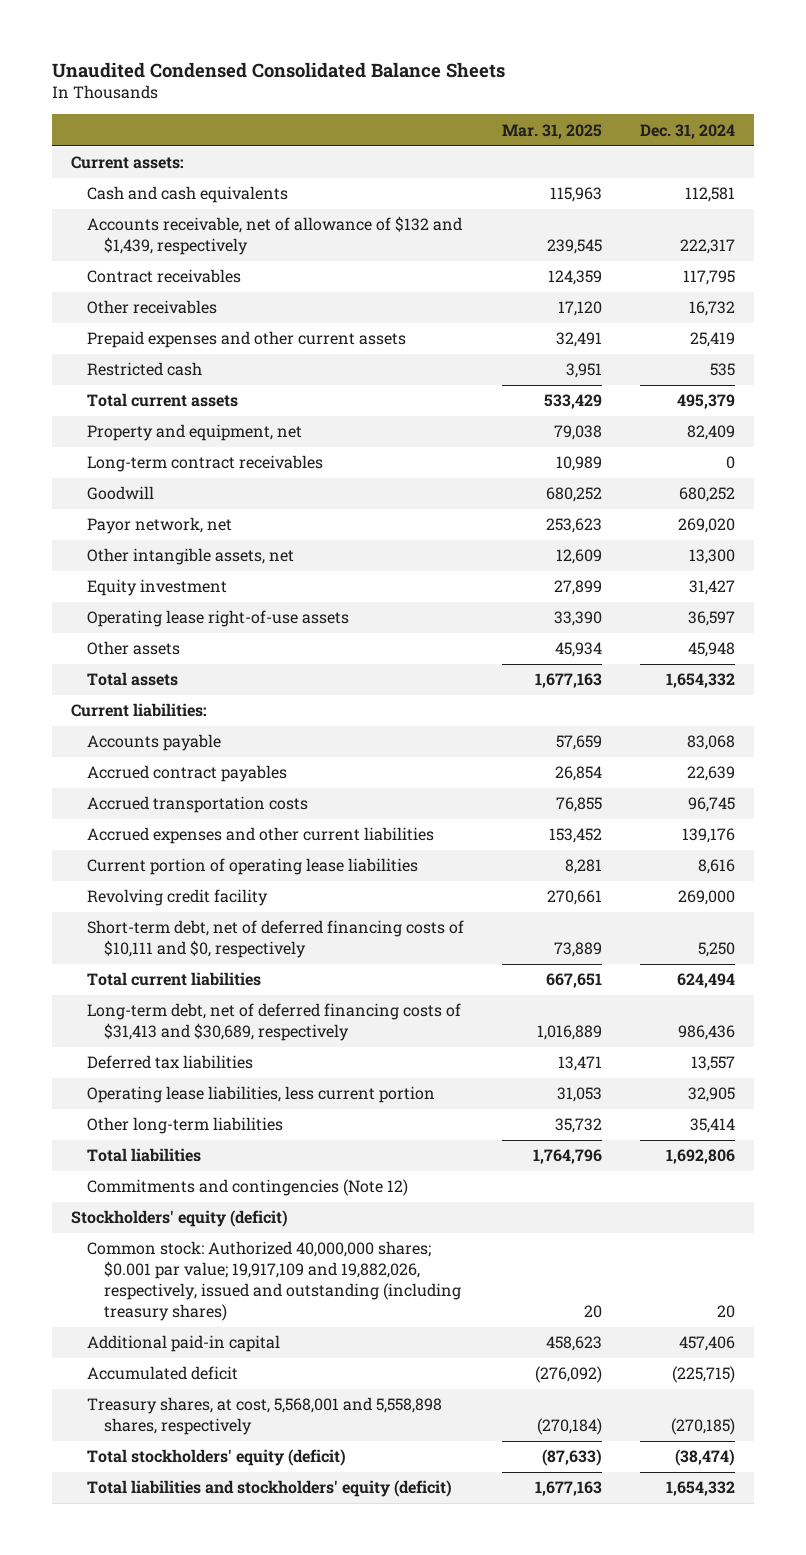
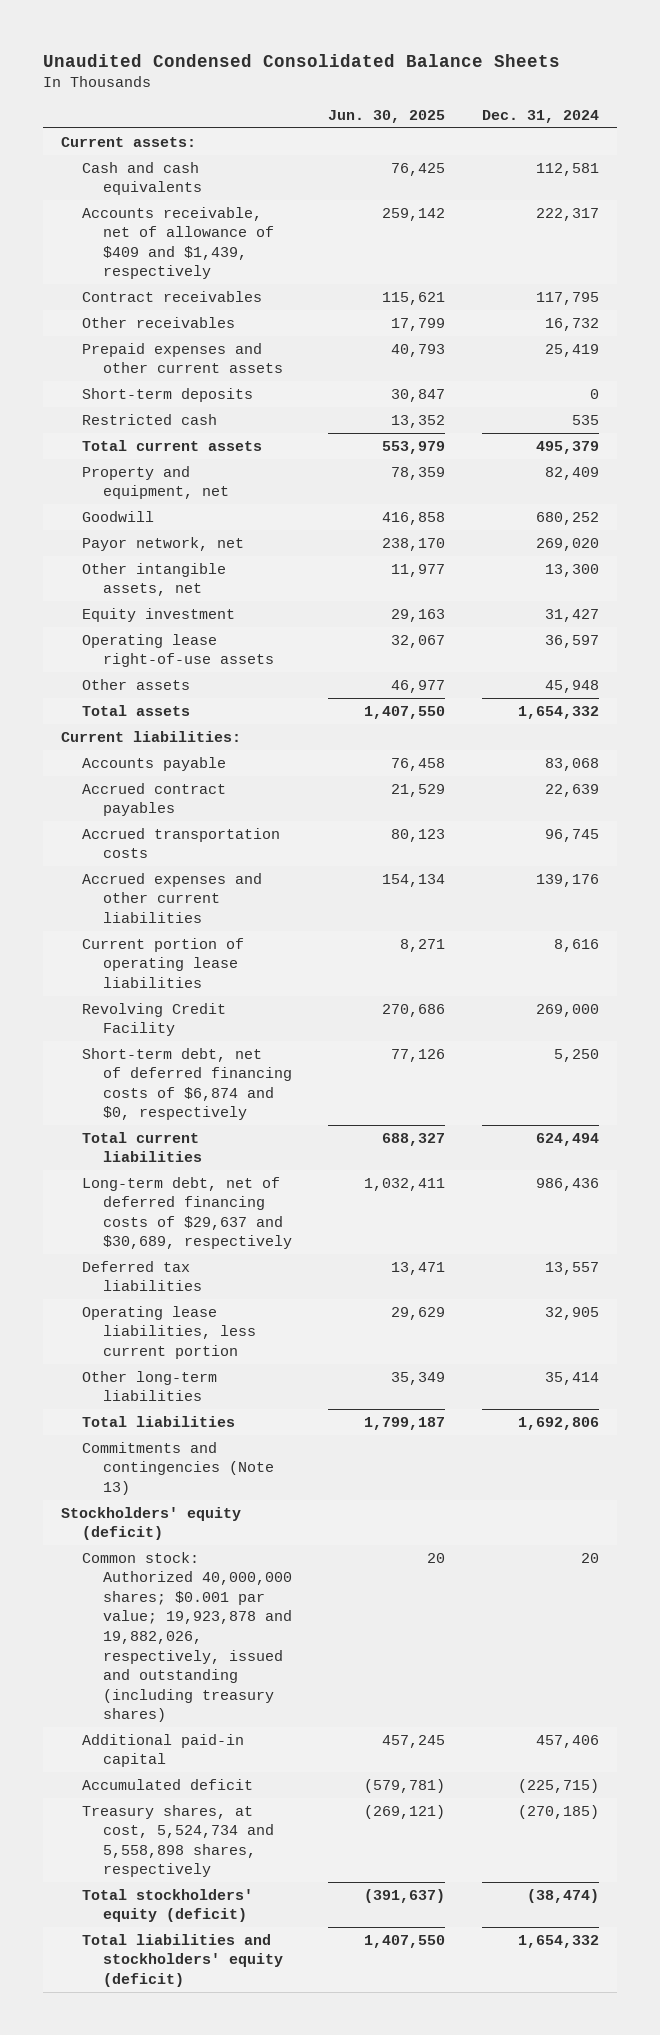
- | Mar. 31, 2025 | Dec. 31, 2024
+ | Jun. 30, 2025 | Dec. 31, 2024
- Accounts receivable, net of allowance of $132 and $1,439, respectively | 239,545 | 222,317
+ Accounts receivable, net of allowance of $409 and $1,439, respectively | 259,142 | 222,317
+ Short-term deposits | 30,847 | 0
- Long-term contract receivables | 10,989 | 0
- Revolving credit facility | 270,661 | 269,000
- Short-term debt, net of deferred financing costs of $10,111 and $0, respectively | 73,889 | 5,250
+ Revolving Credit Facility | 270,686 | 269,000
+ Short-term debt, net of deferred financing costs of $6,874 and $0, respectively | 77,126 | 5,250
- Long-term debt, net of deferred financing costs of $31,413 and $30,689, respectively | 1,016,889 | 986,436
+ Long-term debt, net of deferred financing costs of $29,637 and $30,689, respectively | 1,032,411 | 986,436
- Commitments and contingencies (Note 12)
+ Commitments and contingencies (Note 13)
- Common stock: Authorized 40,000,000 shares; $0.001 par value; 19,917,109 and 19,882,026, respectively, issued and outstanding (including treasury shares) | 20 | 20
+ Common stock: Authorized 40,000,000 shares; $0.001 par value; 19,923,878 and 19,882,026, respectively, issued and outstanding (including treasury shares) | 20 | 20
- Treasury shares, at cost, 5,568,001 and 5,558,898 shares, respectively | (270,184) | (270,185)
+ Treasury shares, at cost, 5,524,734 and 5,558,898 shares, respectively | (269,121) | (270,185)

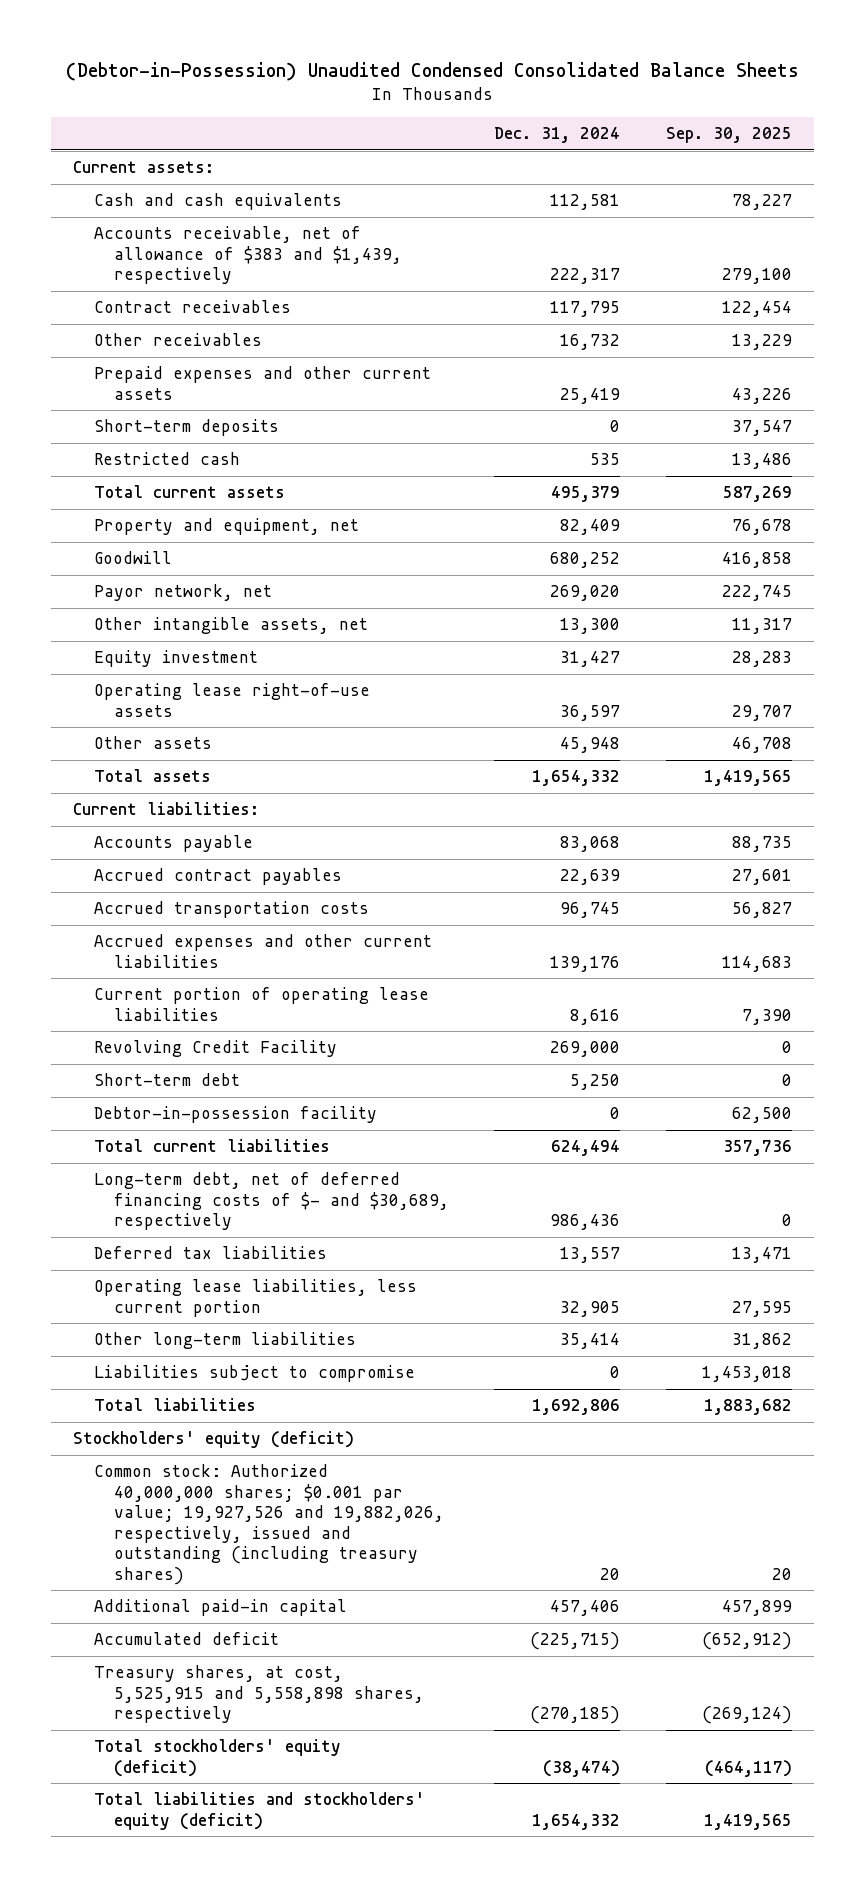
- Unaudited Condensed Consolidated Balance Sheets
+ (Debtor-in-Possession) Unaudited Condensed Consolidated Balance Sheets
- | Jun. 30, 2025 | Dec. 31, 2024
+ | Dec. 31, 2024 | Sep. 30, 2025
- Accounts receivable, net of allowance of $409 and $1,439, respectively | 259,142 | 222,317
+ Accounts receivable, net of allowance of $383 and $1,439, respectively | 222,317 | 279,100
- Short-term debt, net of deferred financing costs of $6,874 and $0, respectively | 77,126 | 5,250
+ Short-term debt | 5,250 | 0
+ Debtor-in-possession facility | 0 | 62,500
- Long-term debt, net of deferred financing costs of $29,637 and $30,689, respectively | 1,032,411 | 986,436
+ Long-term debt, net of deferred financing costs of $- and $30,689, respectively | 986,436 | 0
+ Liabilities subject to compromise | 0 | 1,453,018
- Commitments and contingencies (Note 13)
- Common stock: Authorized 40,000,000 shares; $0.001 par value; 19,923,878 and 19,882,026, respectively, issued and outstanding (including treasury shares) | 20 | 20
+ Common stock: Authorized 40,000,000 shares; $0.001 par value; 19,927,526 and 19,882,026, respectively, issued and outstanding (including treasury shares) | 20 | 20
- Treasury shares, at cost, 5,524,734 and 5,558,898 shares, respectively | (269,121) | (270,185)
+ Treasury shares, at cost, 5,525,915 and 5,558,898 shares, respectively | (270,185) | (269,124)

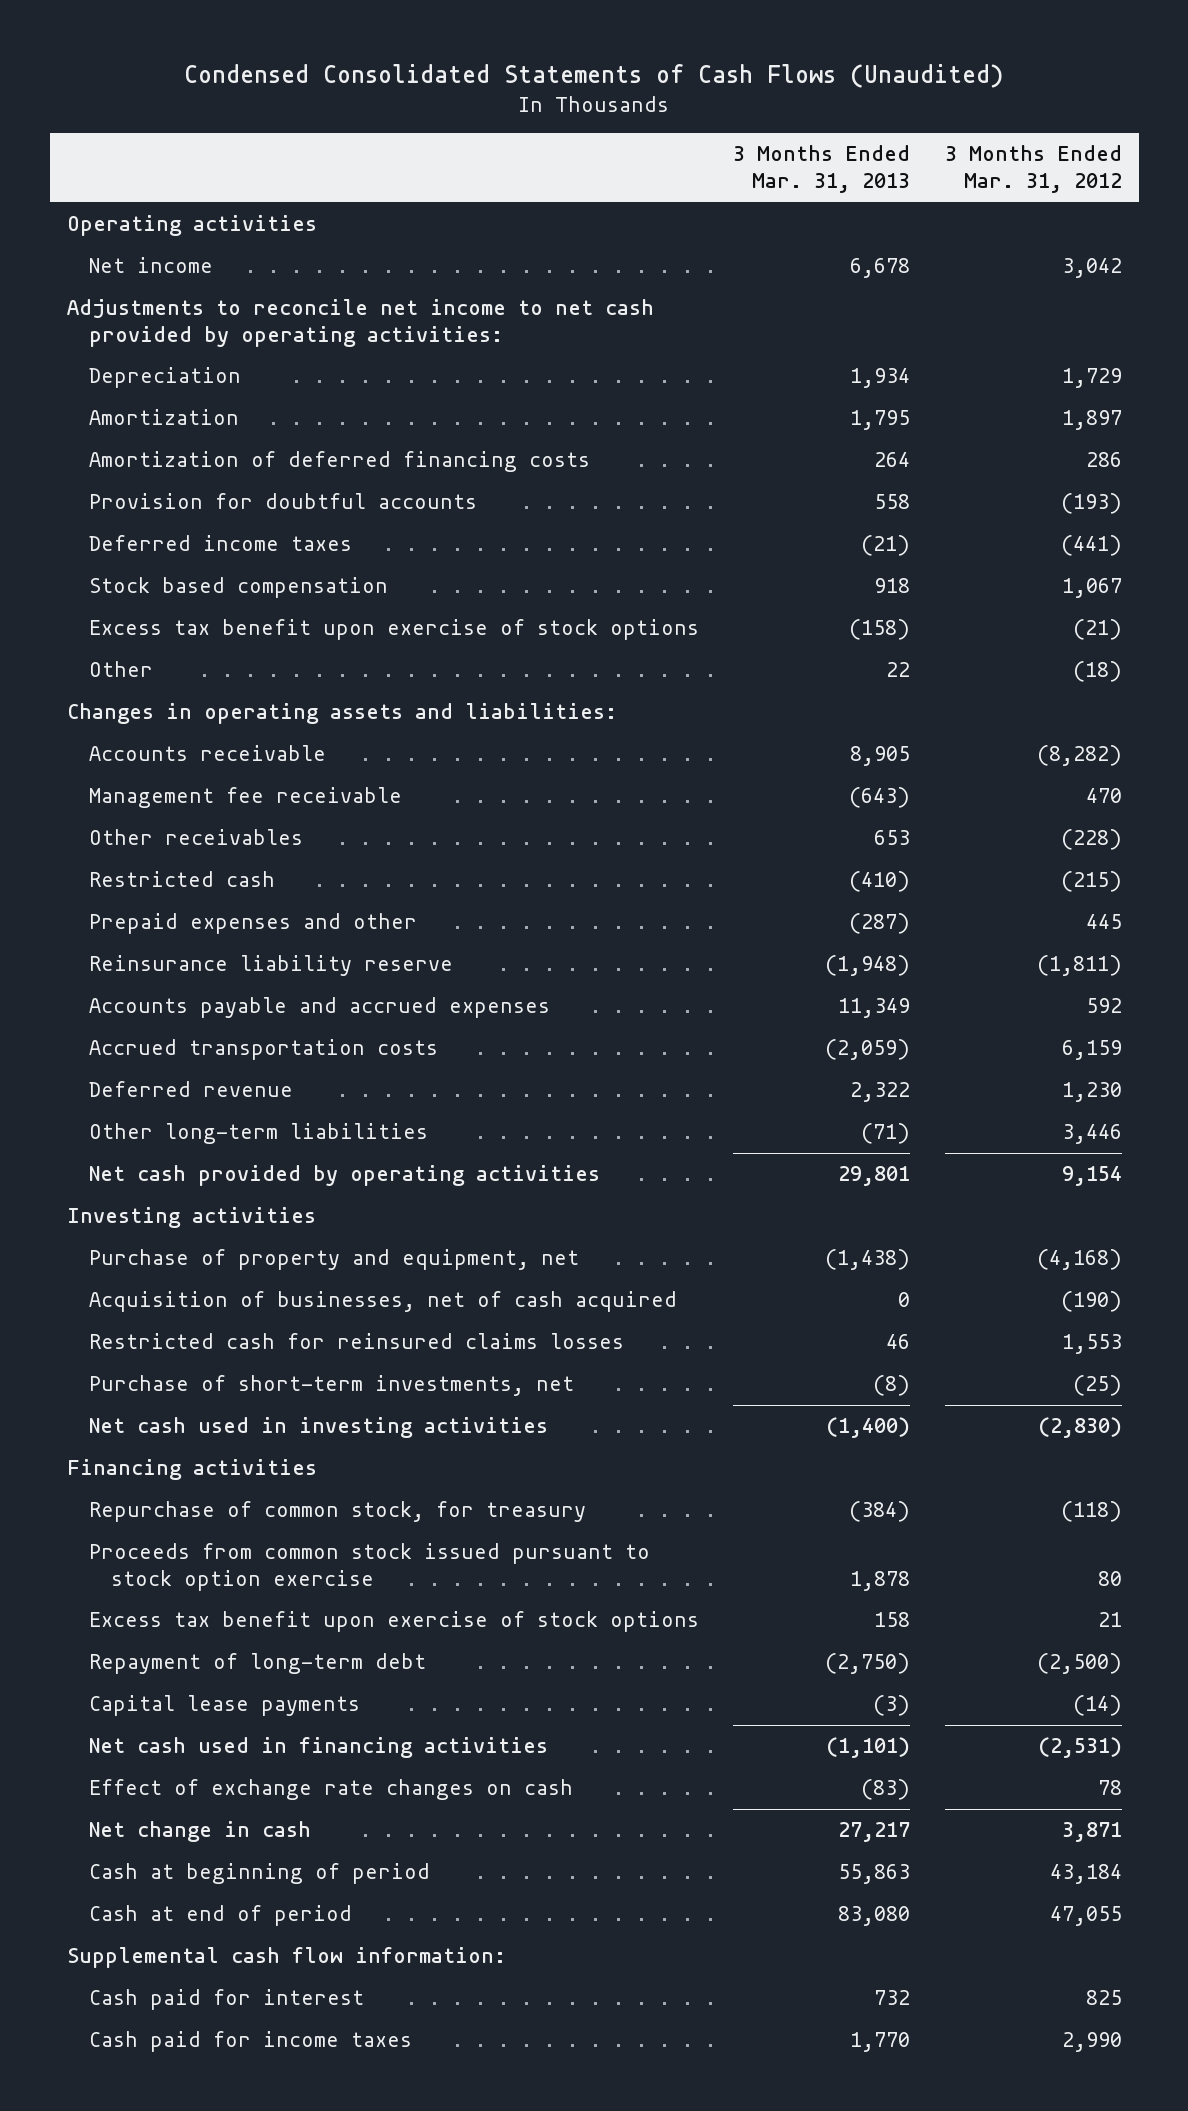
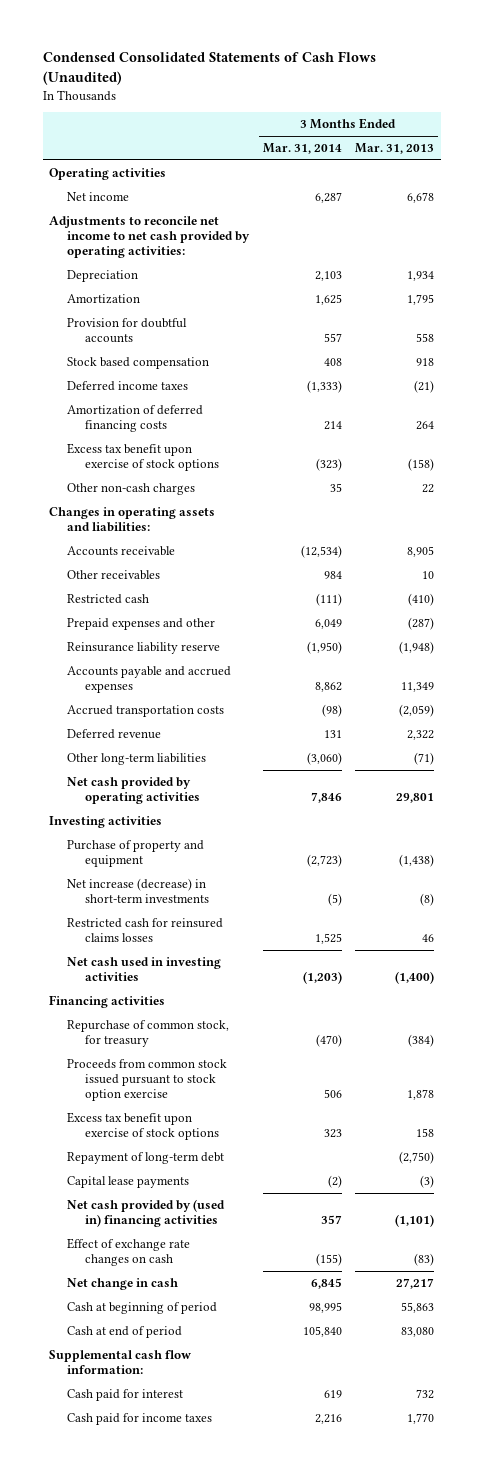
- | 3 Months Ended Mar. 31, 2013 | 3 Months Ended Mar. 31, 2012
+ | 3 Months Ended Mar. 31, 2014 | 3 Months Ended Mar. 31, 2013
moved down: Deferred income taxes | (1,333) | (21)
moved down: Amortization of deferred financing costs | 214 | 264
- Other | 22 | (18)
+ Other non-cash charges | 35 | 22
- Management fee receivable | (643) | 470
- Other receivables | 653 | (228)
+ Other receivables | 984 | 10
- Purchase of property and equipment, net | (1,438) | (4,168)
- Acquisition of businesses, net of cash acquired | 0 | (190)
+ Purchase of property and equipment | (2,723) | (1,438)
+ Net increase (decrease) in short-term investments | (5) | (8)
- Purchase of short-term investments, net | (8) | (25)
- Net cash used in financing activities | (1,101) | (2,531)
+ Net cash provided by (used in) financing activities | 357 | (1,101)

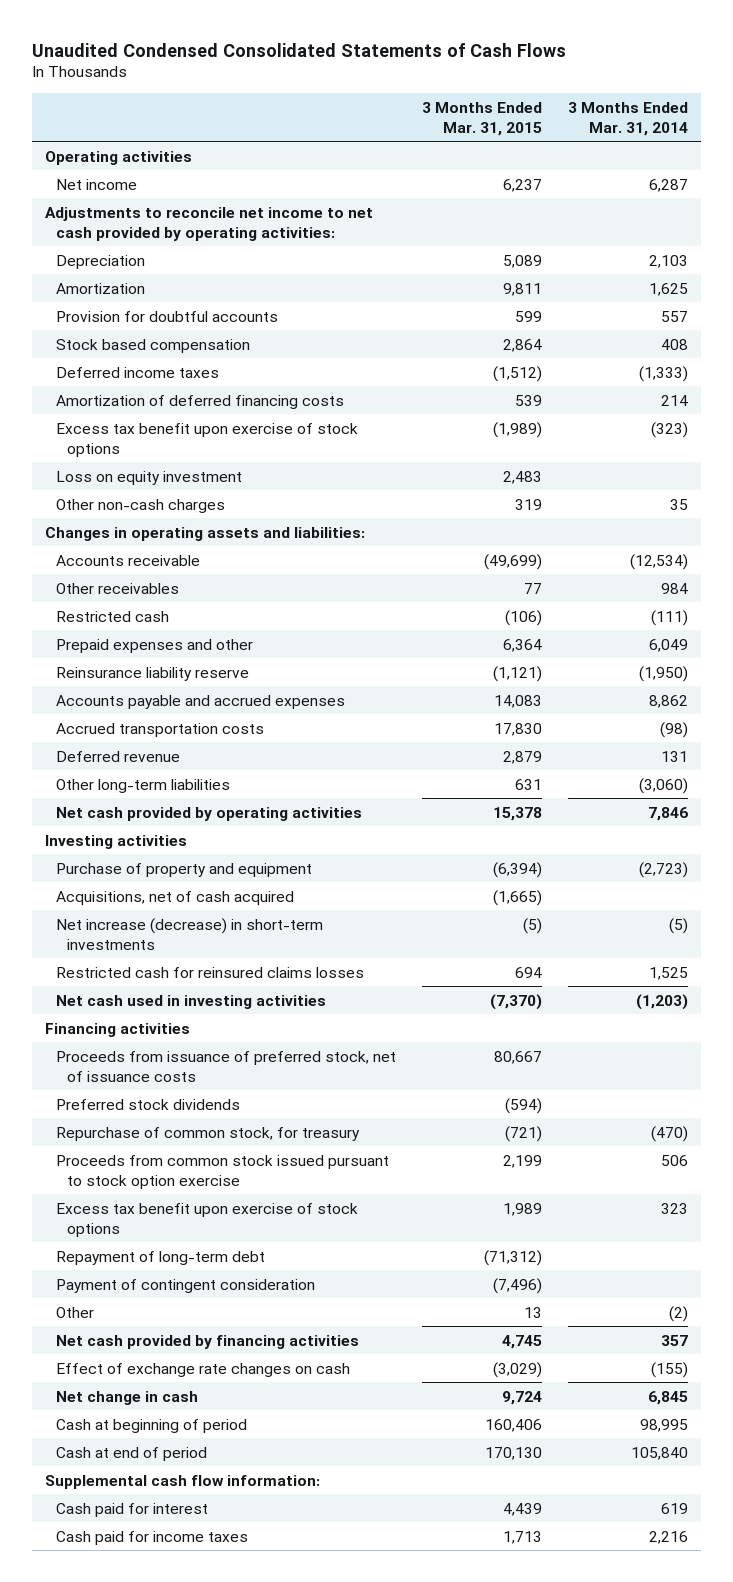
- Condensed Consolidated Statements of Cash Flows (Unaudited)
+ Unaudited Condensed Consolidated Statements of Cash Flows
- | 3 Months Ended Mar. 31, 2014 | 3 Months Ended Mar. 31, 2013
+ | 3 Months Ended Mar. 31, 2015 | 3 Months Ended Mar. 31, 2014
+ Loss on equity investment | 2,483 |
+ Acquisitions, net of cash acquired | (1,665) |
+ Proceeds from issuance of preferred stock, net of issuance costs | 80,667 |
+ Preferred stock dividends | (594) |
- Capital lease payments | (2) | (3)
- Net cash provided by (used in) financing activities | 357 | (1,101)
+ Payment of contingent consideration | (7,496) |
+ Other | 13 | (2)
+ Net cash provided by financing activities | 4,745 | 357

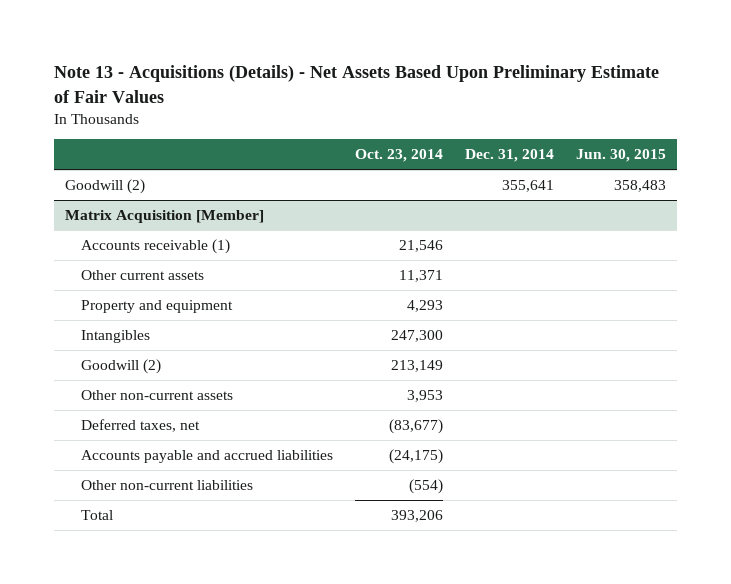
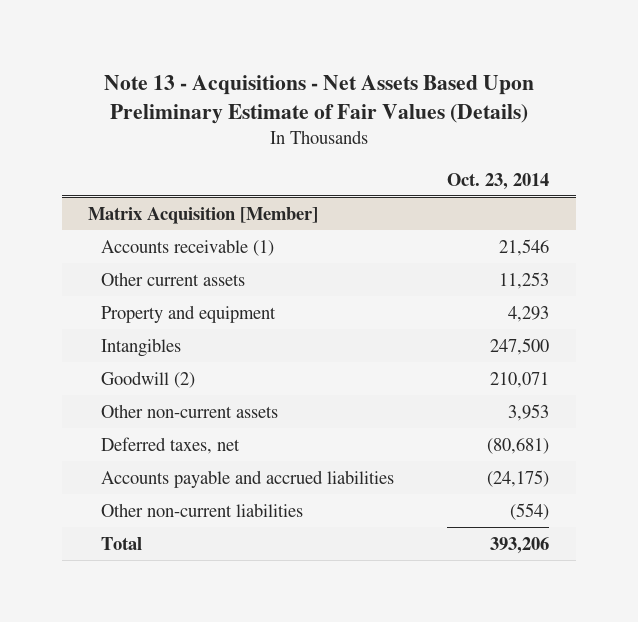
- Note 13 - Acquisitions (Details) - Net Assets Based Upon Preliminary Estimate of Fair Values
+ Note 13 - Acquisitions - Net Assets Based Upon Preliminary Estimate of Fair Values (Details)
- | Oct. 23, 2014 | Dec. 31, 2014 | Jun. 30, 2015
+ | Oct. 23, 2014
- Goodwill (2) | | 355,641 | 358,483
@ Matrix Acquisition [Member]
- Other current assets | 11,371 | |
+ Other current assets | 11,253
- Intangibles | 247,300 | |
- Goodwill (2) | 213,149 | |
+ Intangibles | 247,500
+ Goodwill (2) | 210,071
- Deferred taxes, net | (83,677) | |
+ Deferred taxes, net | (80,681)

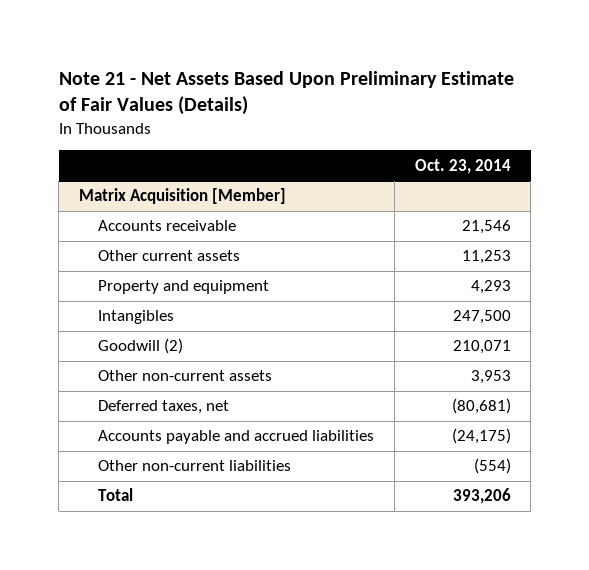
- Note 13 - Acquisitions - Net Assets Based Upon Preliminary Estimate of Fair Values (Details)
+ Note 21 - Net Assets Based Upon Preliminary Estimate of Fair Values (Details)
@ Matrix Acquisition [Member]
- Accounts receivable (1) | 21,546
+ Accounts receivable | 21,546

